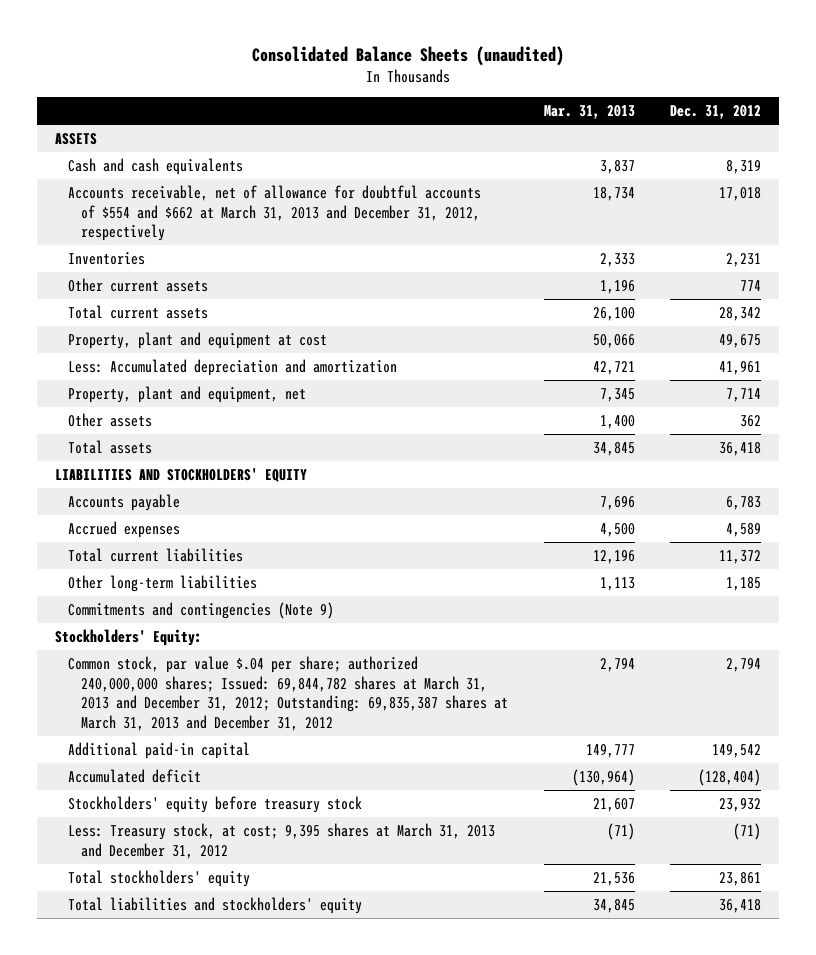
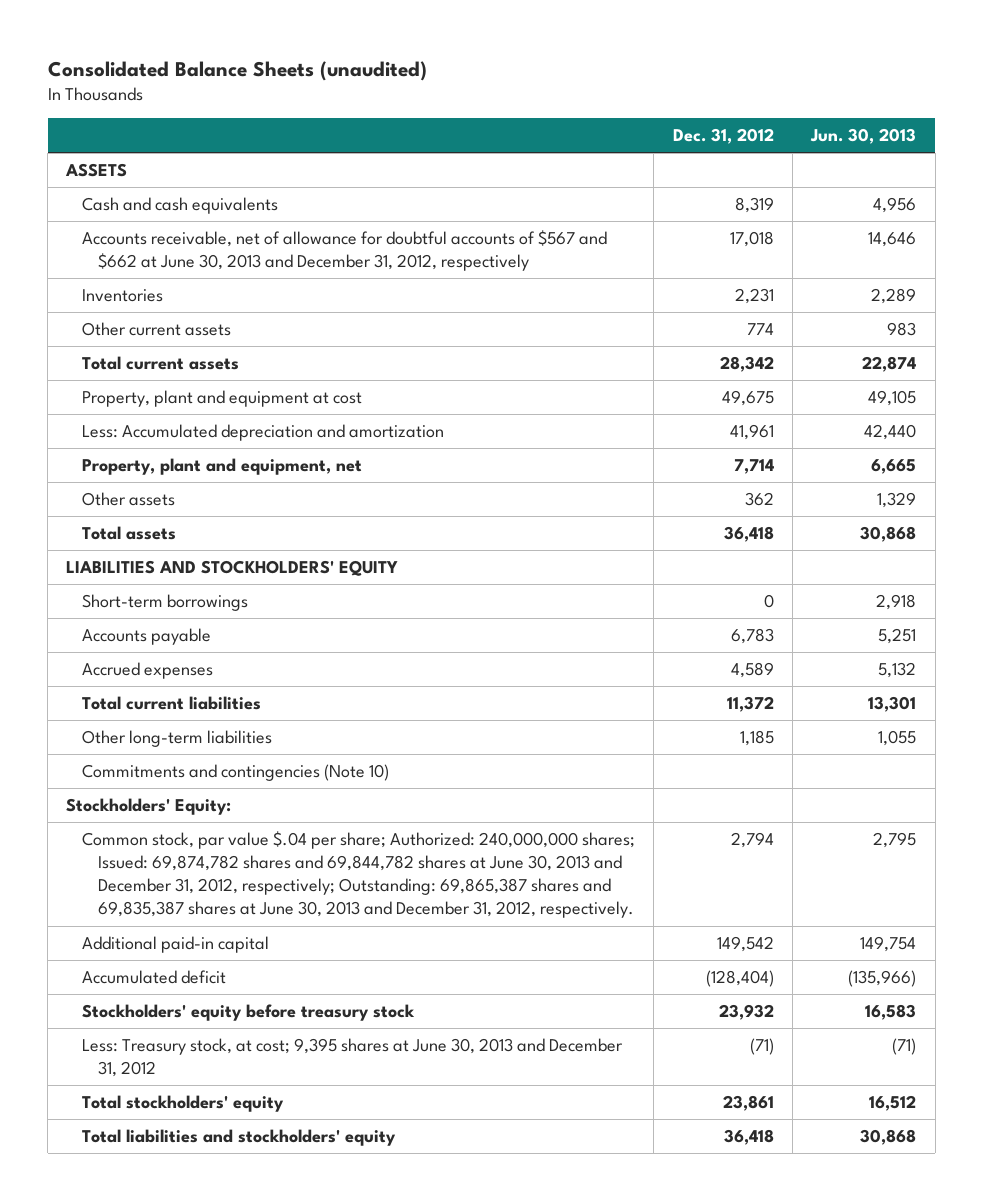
- | Mar. 31, 2013 | Dec. 31, 2012
+ | Dec. 31, 2012 | Jun. 30, 2013
- Accounts receivable, net of allowance for doubtful accounts of $554 and $662 at March 31, 2013 and December 31, 2012, respectively | 18,734 | 17,018
+ Accounts receivable, net of allowance for doubtful accounts of $567 and $662 at June 30, 2013 and December 31, 2012, respectively | 17,018 | 14,646
+ Short-term borrowings | 0 | 2,918
- Commitments and contingencies (Note 9)
+ Commitments and contingencies (Note 10)
- Common stock, par value $.04 per share; authorized 240,000,000 shares; Issued: 69,844,782 shares at March 31, 2013 and December 31, 2012; Outstanding: 69,835,387 shares at March 31, 2013 and December 31, 2012 | 2,794 | 2,794
+ Common stock, par value $.04 per share; Authorized: 240,000,000 shares; Issued: 69,874,782 shares and 69,844,782 shares at June 30, 2013 and December 31, 2012, respectively; Outstanding: 69,865,387 shares and 69,835,387 shares at June 30, 2013 and December 31, 2012, respectively. | 2,794 | 2,795
- Less: Treasury stock, at cost; 9,395 shares at March 31, 2013 and December 31, 2012 | (71) | (71)
+ Less: Treasury stock, at cost; 9,395 shares at June 30, 2013 and December 31, 2012 | (71) | (71)

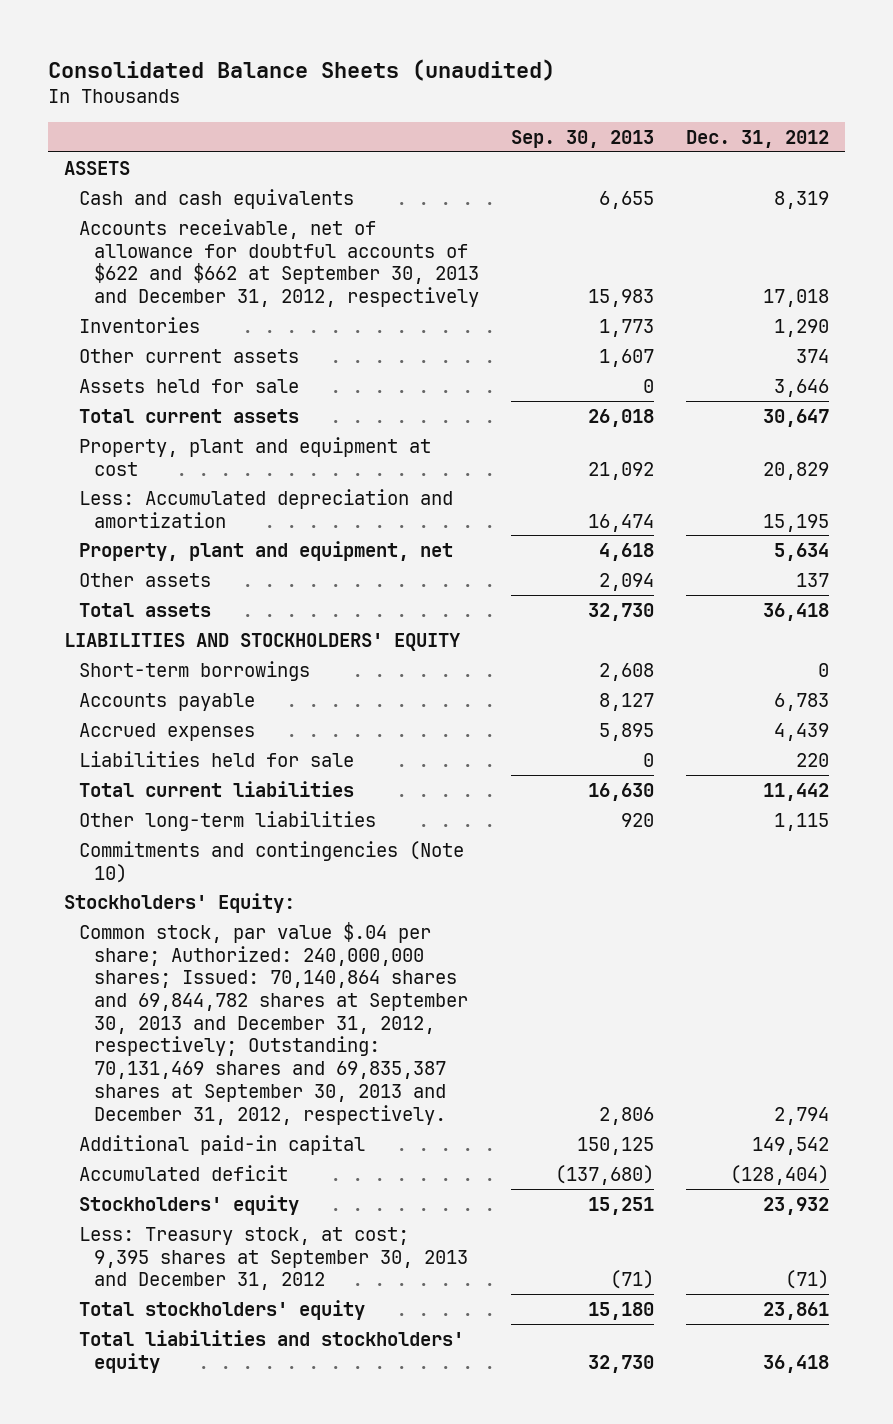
- | Dec. 31, 2012 | Jun. 30, 2013
+ | Sep. 30, 2013 | Dec. 31, 2012
- Accounts receivable, net of allowance for doubtful accounts of $567 and $662 at June 30, 2013 and December 31, 2012, respectively | 17,018 | 14,646
- Inventories | 2,231 | 2,289
- Other current assets | 774 | 983
- Total current assets | 28,342 | 22,874
- Property, plant and equipment at cost | 49,675 | 49,105
- Less: Accumulated depreciation and amortization | 41,961 | 42,440
- Property, plant and equipment, net | 7,714 | 6,665
- Other assets | 362 | 1,329
+ Accounts receivable, net of allowance for doubtful accounts of $622 and $662 at September 30, 2013 and December 31, 2012, respectively | 15,983 | 17,018
+ Inventories | 1,773 | 1,290
+ Other current assets | 1,607 | 374
+ Assets held for sale | 0 | 3,646
+ Total current assets | 26,018 | 30,647
+ Property, plant and equipment at cost | 21,092 | 20,829
+ Less: Accumulated depreciation and amortization | 16,474 | 15,195
+ Property, plant and equipment, net | 4,618 | 5,634
+ Other assets | 2,094 | 137
- Accrued expenses | 4,589 | 5,132
- Total current liabilities | 11,372 | 13,301
- Other long-term liabilities | 1,185 | 1,055
+ Accrued expenses | 5,895 | 4,439
+ Liabilities held for sale | 0 | 220
+ Total current liabilities | 16,630 | 11,442
+ Other long-term liabilities | 920 | 1,115
- Common stock, par value $.04 per share; Authorized: 240,000,000 shares; Issued: 69,874,782 shares and 69,844,782 shares at June 30, 2013 and December 31, 2012, respectively; Outstanding: 69,865,387 shares and 69,835,387 shares at June 30, 2013 and December 31, 2012, respectively. | 2,794 | 2,795
+ Common stock, par value $.04 per share; Authorized: 240,000,000 shares; Issued: 70,140,864 shares and 69,844,782 shares at September 30, 2013 and December 31, 2012, respectively; Outstanding: 70,131,469 shares and 69,835,387 shares at September 30, 2013 and December 31, 2012, respectively. | 2,806 | 2,794
- Stockholders' equity before treasury stock | 23,932 | 16,583
- Less: Treasury stock, at cost; 9,395 shares at June 30, 2013 and December 31, 2012 | (71) | (71)
+ Stockholders' equity | 15,251 | 23,932
+ Less: Treasury stock, at cost; 9,395 shares at September 30, 2013 and December 31, 2012 | (71) | (71)

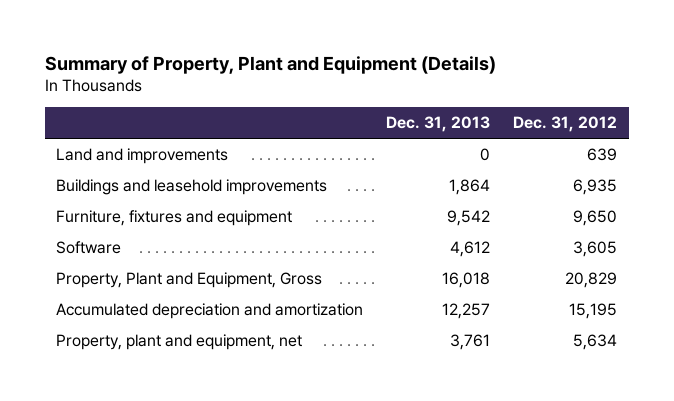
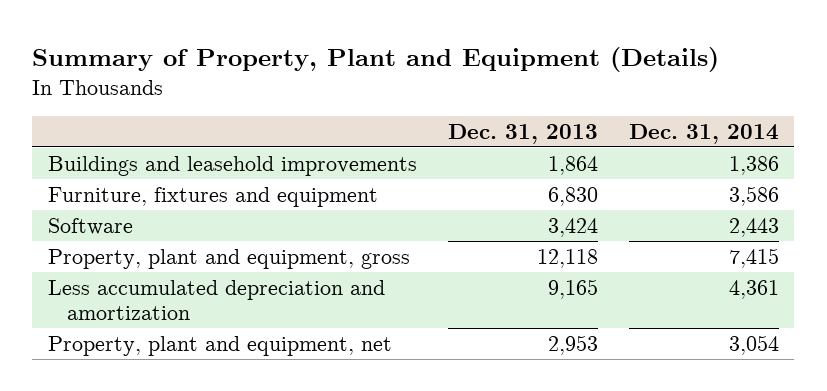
- | Dec. 31, 2013 | Dec. 31, 2012
+ | Dec. 31, 2013 | Dec. 31, 2014
- Land and improvements | 0 | 639
- Furniture, fixtures and equipment | 9,542 | 9,650
- Software | 4,612 | 3,605
- Property, Plant and Equipment, Gross | 16,018 | 20,829
- Accumulated depreciation and amortization | 12,257 | 15,195
- Property, plant and equipment, net | 3,761 | 5,634
+ Furniture, fixtures and equipment | 6,830 | 3,586
+ Software | 3,424 | 2,443
+ Property, plant and equipment, gross | 12,118 | 7,415
+ Less accumulated depreciation and amortization | 9,165 | 4,361
+ Property, plant and equipment, net | 2,953 | 3,054

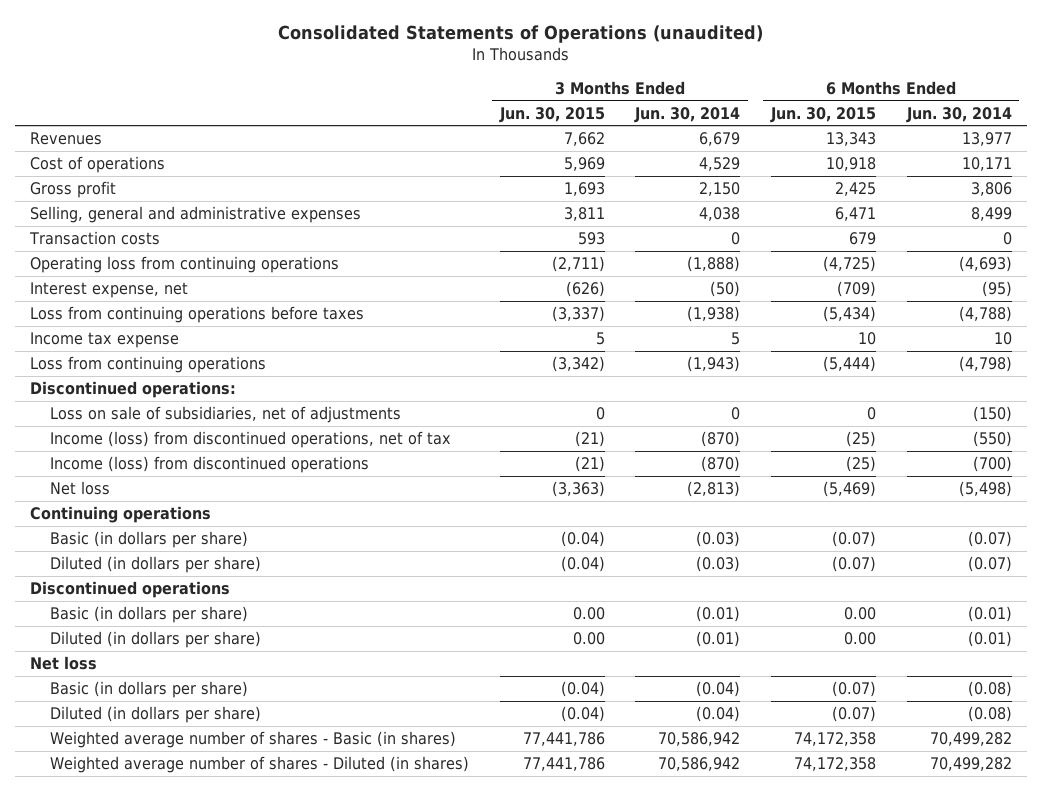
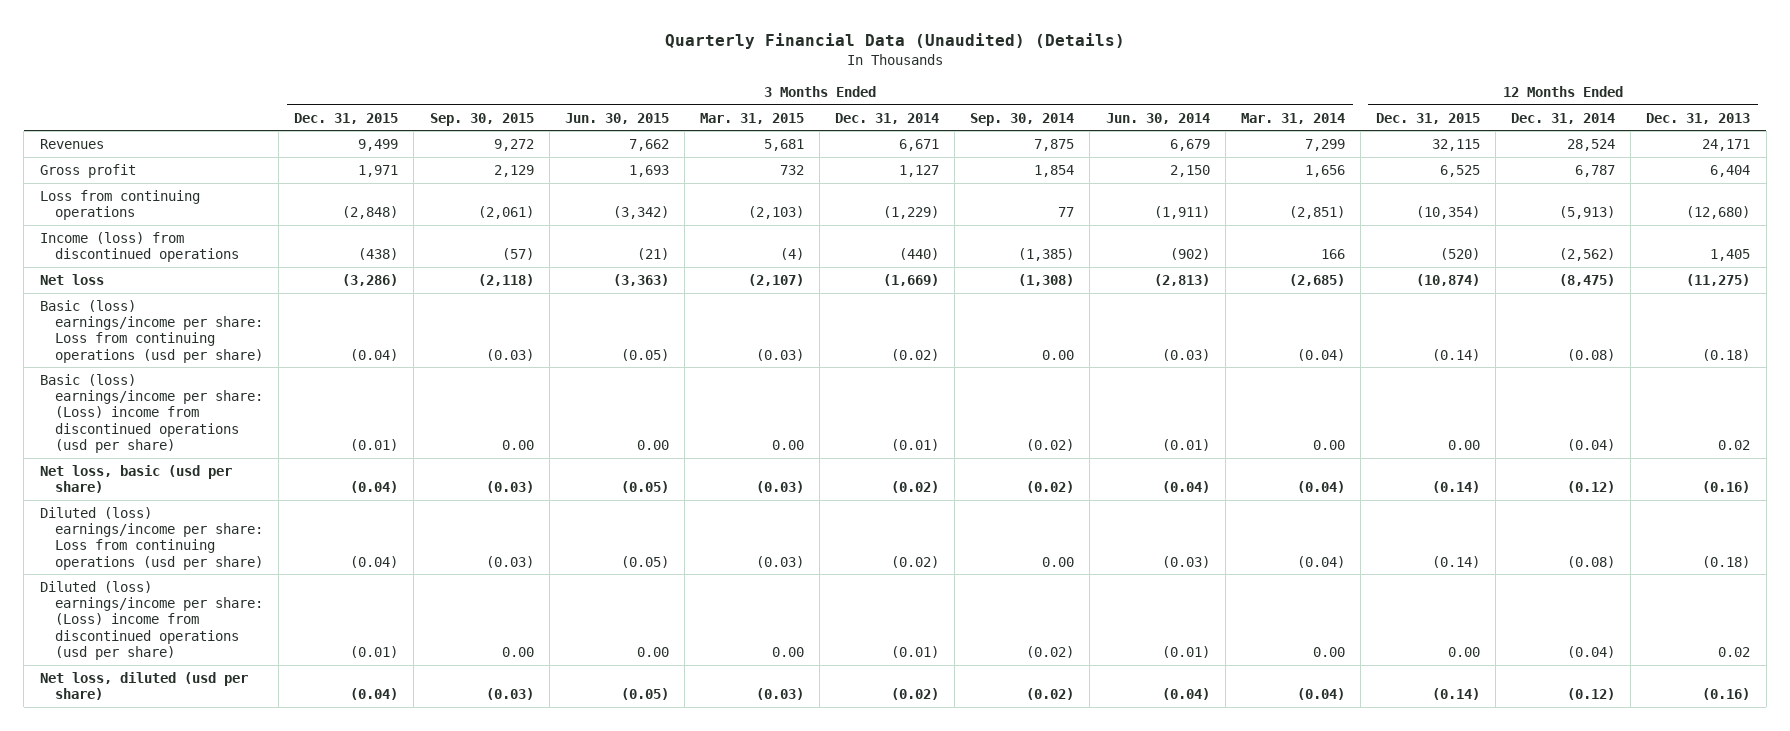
- Consolidated Statements of Operations (unaudited)
+ Quarterly Financial Data (Unaudited) (Details)
- | 3 Months Ended Jun. 30, 2015 | 3 Months Ended Jun. 30, 2014 | 6 Months Ended Jun. 30, 2015 | 6 Months Ended Jun. 30, 2014
+ | 3 Months Ended Dec. 31, 2015 | 3 Months Ended Sep. 30, 2015 | 3 Months Ended Jun. 30, 2015 | 3 Months Ended Mar. 31, 2015 | 3 Months Ended Dec. 31, 2014 | 3 Months Ended Sep. 30, 2014 | 3 Months Ended Jun. 30, 2014 | 3 Months Ended Mar. 31, 2014 | 12 Months Ended Dec. 31, 2015 | 12 Months Ended Dec. 31, 2014 | 12 Months Ended Dec. 31, 2013
- Cost of operations | 5,969 | 4,529 | 10,918 | 10,171
- Selling, general and administrative expenses | 3,811 | 4,038 | 6,471 | 8,499
- Transaction costs | 593 | 0 | 679 | 0
- Operating loss from continuing operations | (2,711) | (1,888) | (4,725) | (4,693)
- Interest expense, net | (626) | (50) | (709) | (95)
- Loss from continuing operations before taxes | (3,337) | (1,938) | (5,434) | (4,788)
- Income tax expense | 5 | 5 | 10 | 10
- Loss from continuing operations | (3,342) | (1,943) | (5,444) | (4,798)
- Discontinued operations:
- Loss on sale of subsidiaries, net of adjustments | 0 | 0 | 0 | (150)
- Income (loss) from discontinued operations, net of tax | (21) | (870) | (25) | (550)
- Income (loss) from discontinued operations | (21) | (870) | (25) | (700)
+ Loss from continuing operations | (2,848) | (2,061) | (3,342) | (2,103) | (1,229) | 77 | (1,911) | (2,851) | (10,354) | (5,913) | (12,680)
+ Income (loss) from discontinued operations | (438) | (57) | (21) | (4) | (440) | (1,385) | (902) | 166 | (520) | (2,562) | 1,405
- Continuing operations
- Basic (in dollars per share) | (0.04) | (0.03) | (0.07) | (0.07)
- Diluted (in dollars per share) | (0.04) | (0.03) | (0.07) | (0.07)
- Discontinued operations
- Basic (in dollars per share) | 0.00 | (0.01) | 0.00 | (0.01)
- Diluted (in dollars per share) | 0.00 | (0.01) | 0.00 | (0.01)
- Net loss
- Basic (in dollars per share) | (0.04) | (0.04) | (0.07) | (0.08)
- Diluted (in dollars per share) | (0.04) | (0.04) | (0.07) | (0.08)
- Weighted average number of shares - Basic (in shares) | 77,441,786 | 70,586,942 | 74,172,358 | 70,499,282
- Weighted average number of shares - Diluted (in shares) | 77,441,786 | 70,586,942 | 74,172,358 | 70,499,282
+ Basic (loss) earnings/income per share: Loss from continuing operations (usd per share) | (0.04) | (0.03) | (0.05) | (0.03) | (0.02) | 0.00 | (0.03) | (0.04) | (0.14) | (0.08) | (0.18)
+ Basic (loss) earnings/income per share: (Loss) income from discontinued operations (usd per share) | (0.01) | 0.00 | 0.00 | 0.00 | (0.01) | (0.02) | (0.01) | 0.00 | 0.00 | (0.04) | 0.02
+ Net loss, basic (usd per share) | (0.04) | (0.03) | (0.05) | (0.03) | (0.02) | (0.02) | (0.04) | (0.04) | (0.14) | (0.12) | (0.16)
+ Diluted (loss) earnings/income per share: Loss from continuing operations (usd per share) | (0.04) | (0.03) | (0.05) | (0.03) | (0.02) | 0.00 | (0.03) | (0.04) | (0.14) | (0.08) | (0.18)
+ Diluted (loss) earnings/income per share: (Loss) income from discontinued operations (usd per share) | (0.01) | 0.00 | 0.00 | 0.00 | (0.01) | (0.02) | (0.01) | 0.00 | 0.00 | (0.04) | 0.02
+ Net loss, diluted (usd per share) | (0.04) | (0.03) | (0.05) | (0.03) | (0.02) | (0.02) | (0.04) | (0.04) | (0.14) | (0.12) | (0.16)

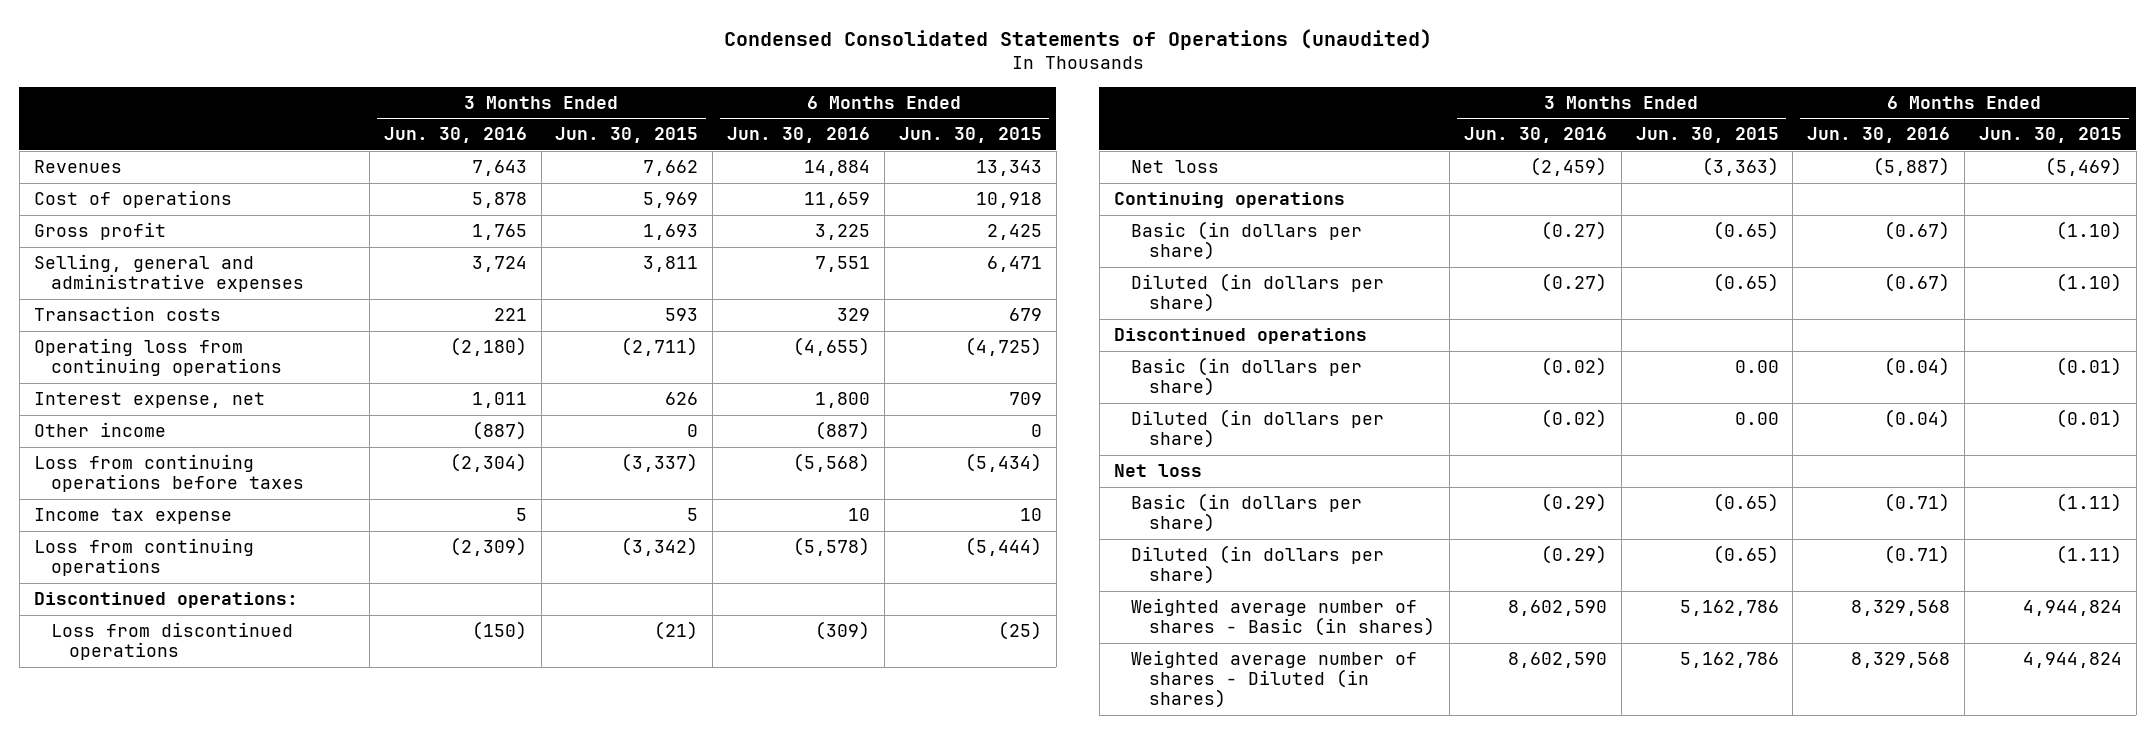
- Quarterly Financial Data (Unaudited) (Details)
+ Condensed Consolidated Statements of Operations (unaudited)
- | 3 Months Ended Dec. 31, 2015 | 3 Months Ended Sep. 30, 2015 | 3 Months Ended Jun. 30, 2015 | 3 Months Ended Mar. 31, 2015 | 3 Months Ended Dec. 31, 2014 | 3 Months Ended Sep. 30, 2014 | 3 Months Ended Jun. 30, 2014 | 3 Months Ended Mar. 31, 2014 | 12 Months Ended Dec. 31, 2015 | 12 Months Ended Dec. 31, 2014 | 12 Months Ended Dec. 31, 2013
+ | 3 Months Ended Jun. 30, 2016 | 3 Months Ended Jun. 30, 2015 | 6 Months Ended Jun. 30, 2016 | 6 Months Ended Jun. 30, 2015
+ Cost of operations | 5,878 | 5,969 | 11,659 | 10,918
+ Selling, general and administrative expenses | 3,724 | 3,811 | 7,551 | 6,471
+ Transaction costs | 221 | 593 | 329 | 679
+ Operating loss from continuing operations | (2,180) | (2,711) | (4,655) | (4,725)
+ Interest expense, net | 1,011 | 626 | 1,800 | 709
+ Other income | (887) | 0 | (887) | 0
+ Loss from continuing operations before taxes | (2,304) | (3,337) | (5,568) | (5,434)
+ Income tax expense | 5 | 5 | 10 | 10
- Income (loss) from discontinued operations | (438) | (57) | (21) | (4) | (440) | (1,385) | (902) | 166 | (520) | (2,562) | 1,405
+ Discontinued operations:
+ Loss from discontinued operations | (150) | (21) | (309) | (25)
- Basic (loss) earnings/income per share: Loss from continuing operations (usd per share) | (0.04) | (0.03) | (0.05) | (0.03) | (0.02) | 0.00 | (0.03) | (0.04) | (0.14) | (0.08) | (0.18)
- Basic (loss) earnings/income per share: (Loss) income from discontinued operations (usd per share) | (0.01) | 0.00 | 0.00 | 0.00 | (0.01) | (0.02) | (0.01) | 0.00 | 0.00 | (0.04) | 0.02
- Net loss, basic (usd per share) | (0.04) | (0.03) | (0.05) | (0.03) | (0.02) | (0.02) | (0.04) | (0.04) | (0.14) | (0.12) | (0.16)
- Diluted (loss) earnings/income per share: Loss from continuing operations (usd per share) | (0.04) | (0.03) | (0.05) | (0.03) | (0.02) | 0.00 | (0.03) | (0.04) | (0.14) | (0.08) | (0.18)
- Diluted (loss) earnings/income per share: (Loss) income from discontinued operations (usd per share) | (0.01) | 0.00 | 0.00 | 0.00 | (0.01) | (0.02) | (0.01) | 0.00 | 0.00 | (0.04) | 0.02
- Net loss, diluted (usd per share) | (0.04) | (0.03) | (0.05) | (0.03) | (0.02) | (0.02) | (0.04) | (0.04) | (0.14) | (0.12) | (0.16)
+ Continuing operations
+ Basic (in dollars per share) | (0.27) | (0.65) | (0.67) | (1.10)
+ Diluted (in dollars per share) | (0.27) | (0.65) | (0.67) | (1.10)
+ Discontinued operations
+ Basic (in dollars per share) | (0.02) | 0.00 | (0.04) | (0.01)
+ Diluted (in dollars per share) | (0.02) | 0.00 | (0.04) | (0.01)
+ Net loss
+ Basic (in dollars per share) | (0.29) | (0.65) | (0.71) | (1.11)
+ Diluted (in dollars per share) | (0.29) | (0.65) | (0.71) | (1.11)
+ Weighted average number of shares - Basic (in shares) | 8,602,590 | 5,162,786 | 8,329,568 | 4,944,824
+ Weighted average number of shares - Diluted (in shares) | 8,602,590 | 5,162,786 | 8,329,568 | 4,944,824

